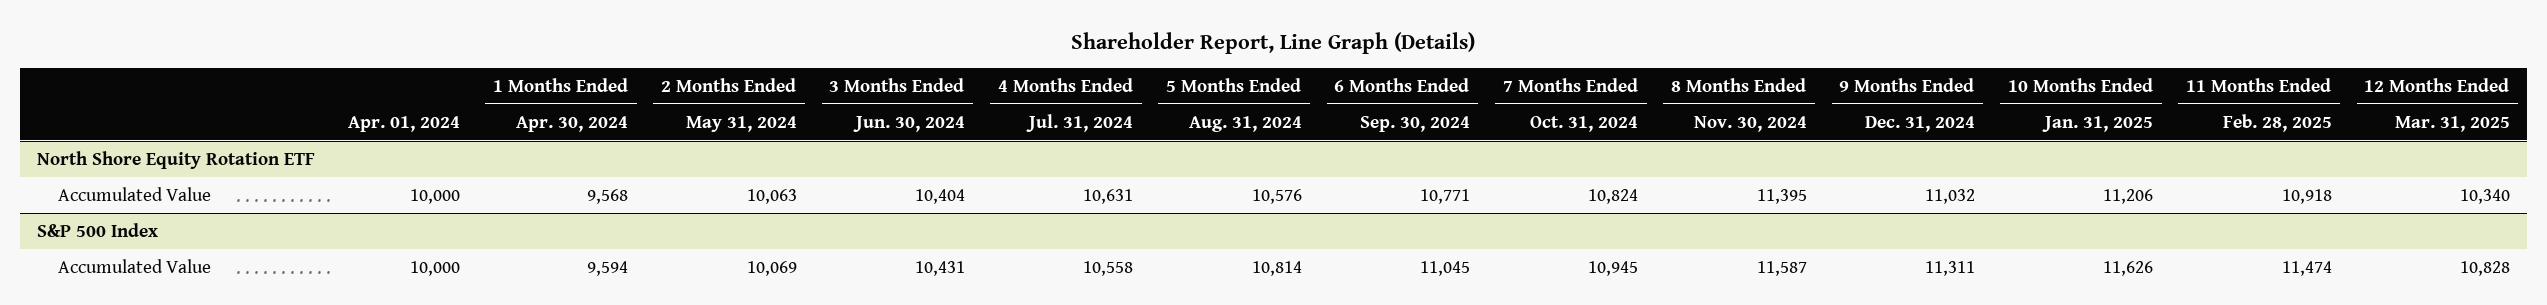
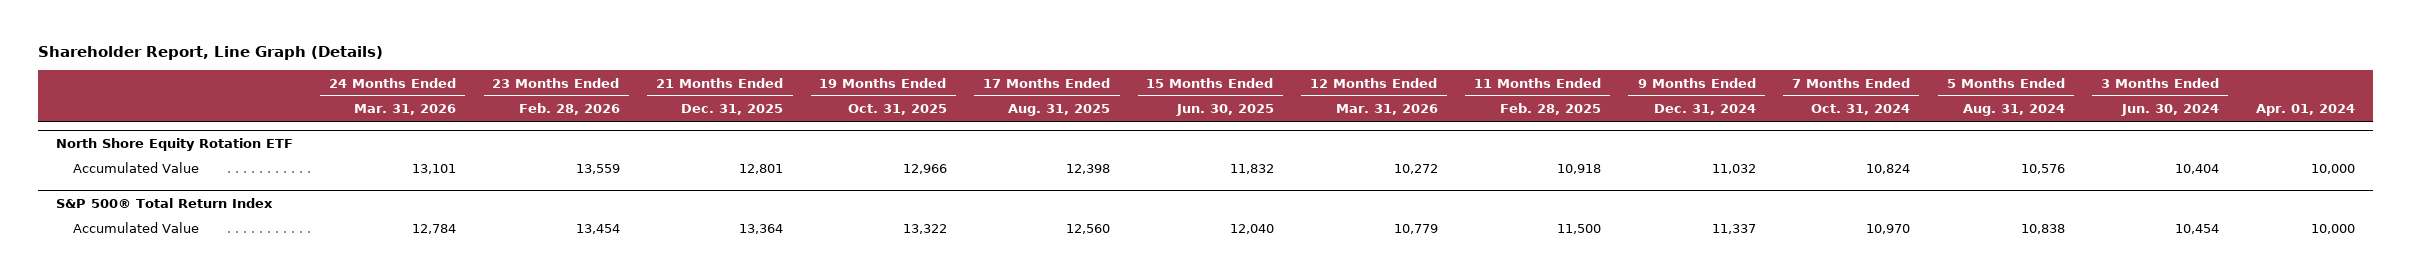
- | Apr. 01, 2024 | 1 Months Ended Apr. 30, 2024 | 2 Months Ended May 31, 2024 | 3 Months Ended Jun. 30, 2024 | 4 Months Ended Jul. 31, 2024 | 5 Months Ended Aug. 31, 2024 | 6 Months Ended Sep. 30, 2024 | 7 Months Ended Oct. 31, 2024 | 8 Months Ended Nov. 30, 2024 | 9 Months Ended Dec. 31, 2024 | 10 Months Ended Jan. 31, 2025 | 11 Months Ended Feb. 28, 2025 | 12 Months Ended Mar. 31, 2025
+ | 24 Months Ended Mar. 31, 2026 | 23 Months Ended Feb. 28, 2026 | 21 Months Ended Dec. 31, 2025 | 19 Months Ended Oct. 31, 2025 | 17 Months Ended Aug. 31, 2025 | 15 Months Ended Jun. 30, 2025 | 12 Months Ended Mar. 31, 2026 | 11 Months Ended Feb. 28, 2025 | 9 Months Ended Dec. 31, 2024 | 7 Months Ended Oct. 31, 2024 | 5 Months Ended Aug. 31, 2024 | 3 Months Ended Jun. 30, 2024 | Apr. 01, 2024
- S&P 500 Index
- Accumulated Value | 10,000 | 9,594 | 10,069 | 10,431 | 10,558 | 10,814 | 11,045 | 10,945 | 11,587 | 11,311 | 11,626 | 11,474 | 10,828
+ S&P 500® Total Return Index
+ Accumulated Value | 12,784 | 13,454 | 13,364 | 13,322 | 12,560 | 12,040 | 10,779 | 11,500 | 11,337 | 10,970 | 10,838 | 10,454 | 10,000

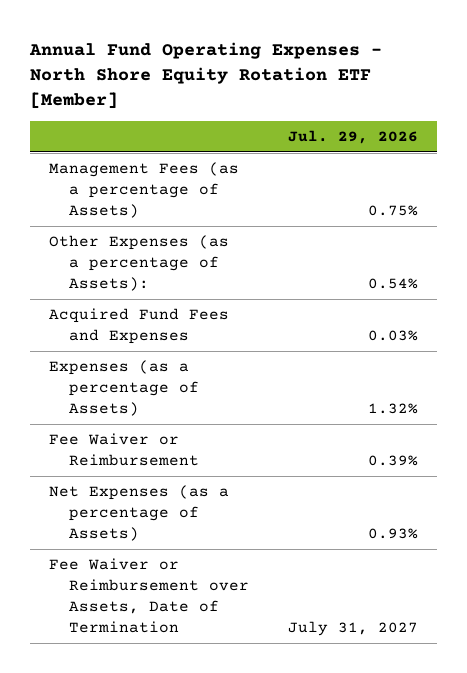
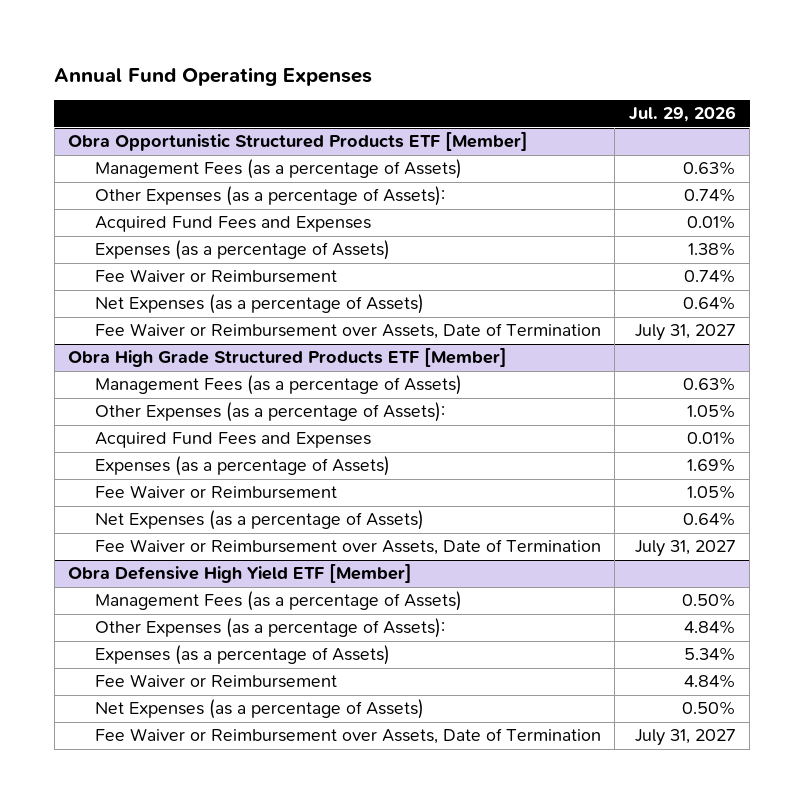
- Annual Fund Operating Expenses - North Shore Equity Rotation ETF [Member]
+ Annual Fund Operating Expenses
- Management Fees (as a percentage of Assets) | 0.75%
- Other Expenses (as a percentage of Assets): | 0.54%
- Acquired Fund Fees and Expenses | 0.03%
- Expenses (as a percentage of Assets) | 1.32%
- Fee Waiver or Reimbursement | 0.39%
- Net Expenses (as a percentage of Assets) | 0.93%
+ Obra Opportunistic Structured Products ETF [Member]
+ Management Fees (as a percentage of Assets) | 0.63%
+ Other Expenses (as a percentage of Assets): | 0.74%
+ Acquired Fund Fees and Expenses | 0.01%
+ Expenses (as a percentage of Assets) | 1.38%
+ Fee Waiver or Reimbursement | 0.74%
+ Net Expenses (as a percentage of Assets) | 0.64%
+ Obra High Grade Structured Products ETF [Member]
+ Management Fees (as a percentage of Assets) | 0.63%
+ Other Expenses (as a percentage of Assets): | 1.05%
+ Acquired Fund Fees and Expenses | 0.01%
+ Expenses (as a percentage of Assets) | 1.69%
+ Fee Waiver or Reimbursement | 1.05%
+ Net Expenses (as a percentage of Assets) | 0.64%
+ Fee Waiver or Reimbursement over Assets, Date of Termination | July 31, 2027
+ Obra Defensive High Yield ETF [Member]
+ Management Fees (as a percentage of Assets) | 0.50%
+ Other Expenses (as a percentage of Assets): | 4.84%
+ Expenses (as a percentage of Assets) | 5.34%
+ Fee Waiver or Reimbursement | 4.84%
+ Net Expenses (as a percentage of Assets) | 0.50%
+ Fee Waiver or Reimbursement over Assets, Date of Termination | July 31, 2027

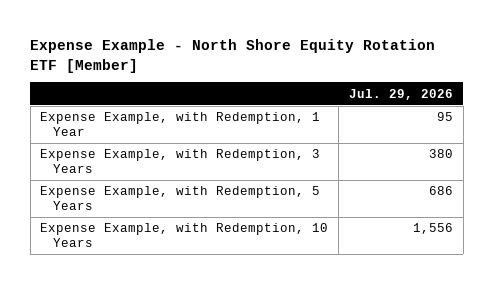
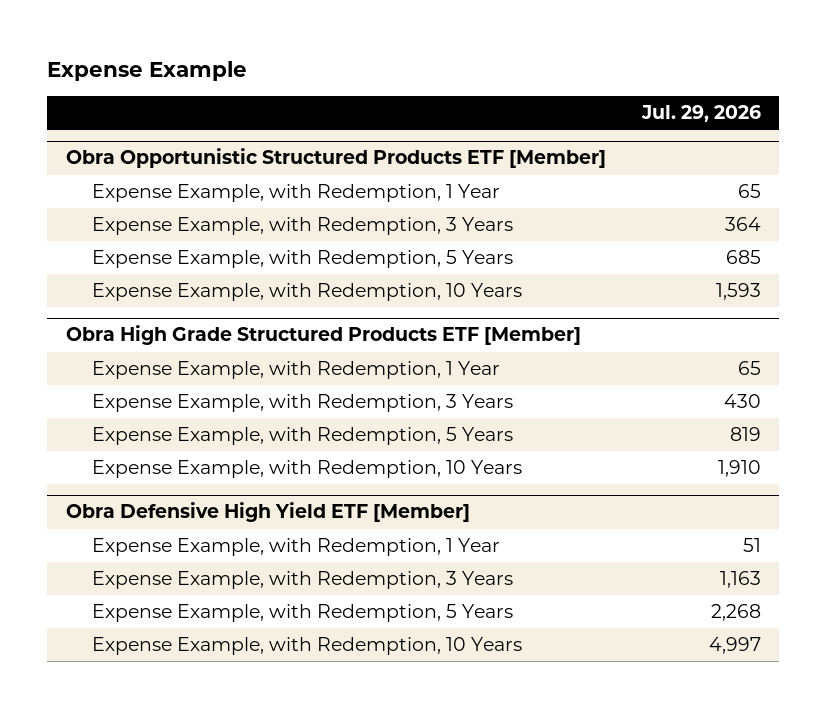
- Expense Example - North Shore Equity Rotation ETF [Member]
+ Expense Example
- Expense Example, with Redemption, 1 Year | 95
- Expense Example, with Redemption, 3 Years | 380
- Expense Example, with Redemption, 5 Years | 686
- Expense Example, with Redemption, 10 Years | 1,556
+ Obra Opportunistic Structured Products ETF [Member]
+ Expense Example, with Redemption, 1 Year | 65
+ Expense Example, with Redemption, 3 Years | 364
+ Expense Example, with Redemption, 5 Years | 685
+ Expense Example, with Redemption, 10 Years | 1,593
+ Obra High Grade Structured Products ETF [Member]
+ Expense Example, with Redemption, 1 Year | 65
+ Expense Example, with Redemption, 3 Years | 430
+ Expense Example, with Redemption, 5 Years | 819
+ Expense Example, with Redemption, 10 Years | 1,910
+ Obra Defensive High Yield ETF [Member]
+ Expense Example, with Redemption, 1 Year | 51
+ Expense Example, with Redemption, 3 Years | 1,163
+ Expense Example, with Redemption, 5 Years | 2,268
+ Expense Example, with Redemption, 10 Years | 4,997

